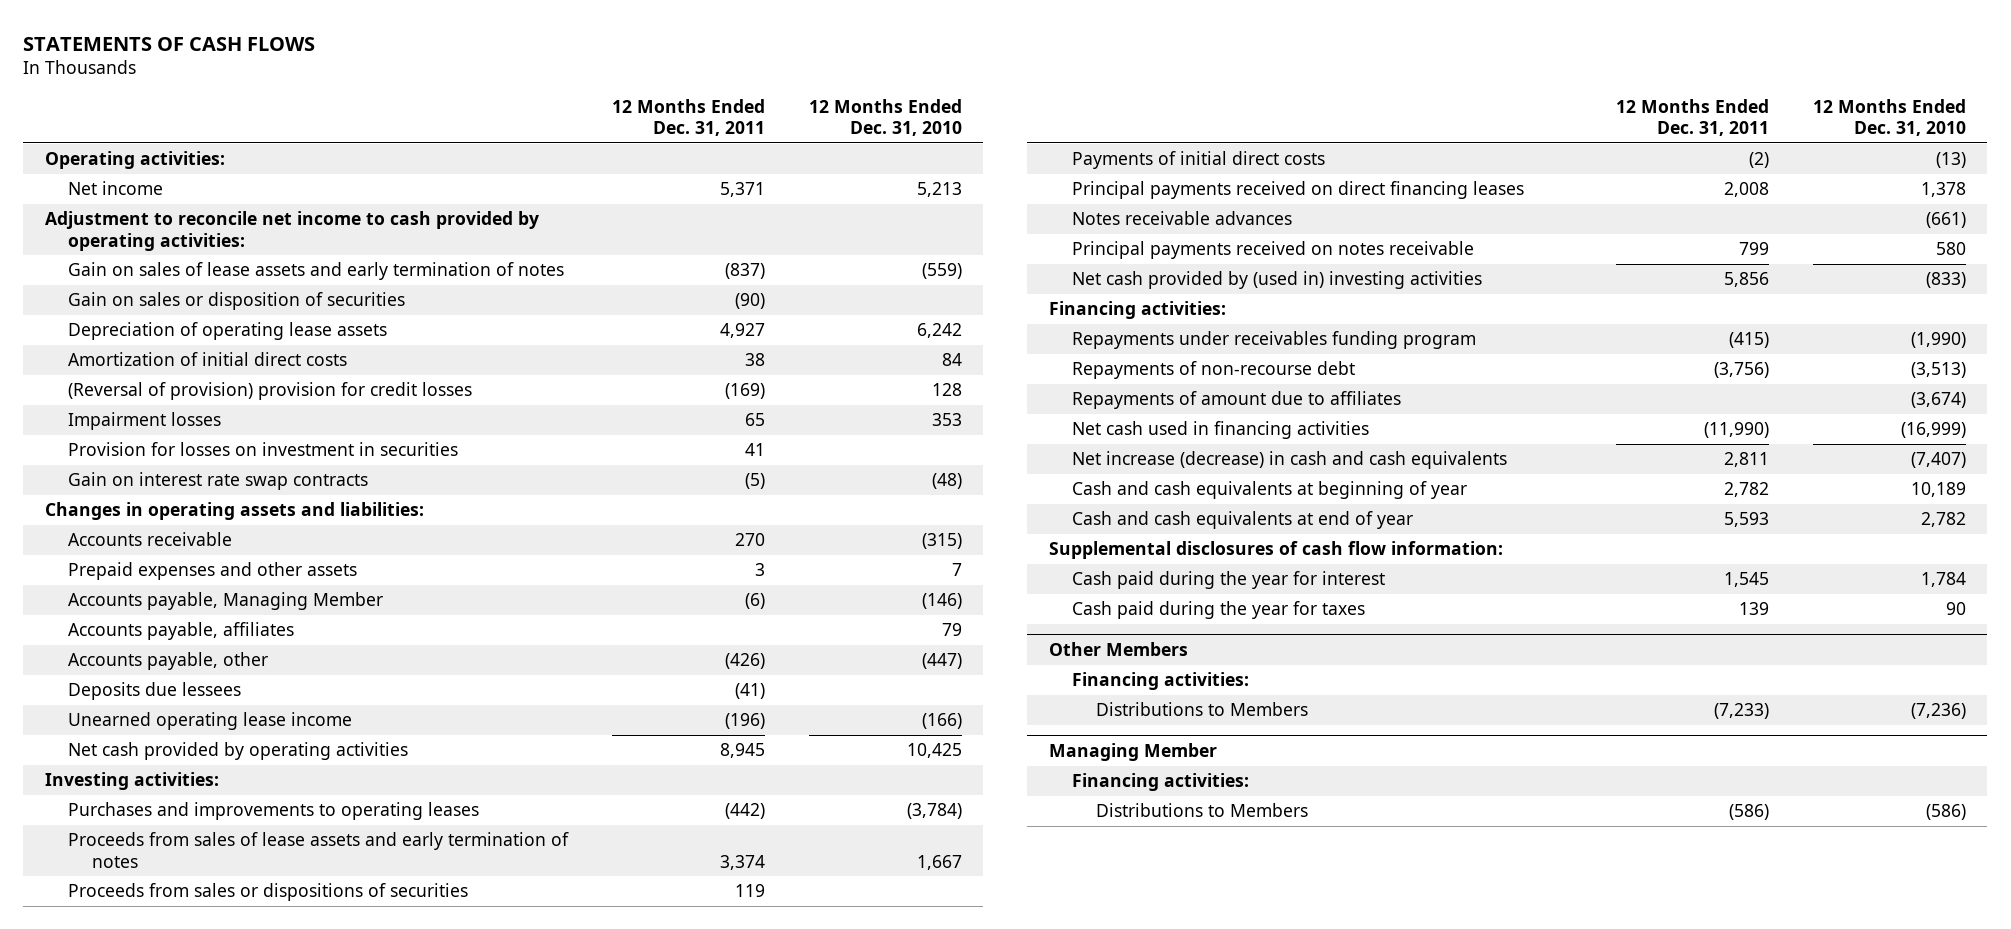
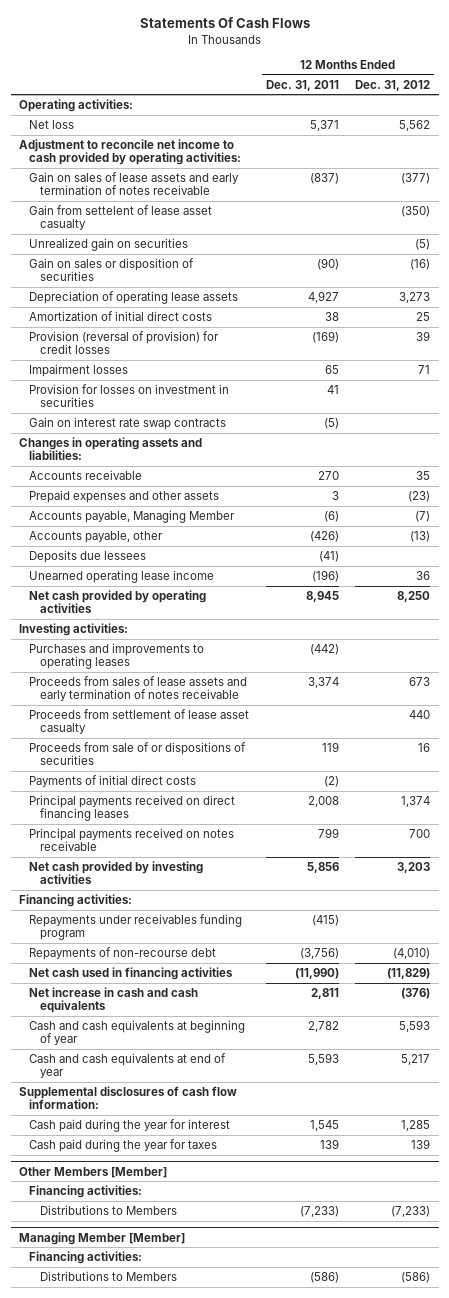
- STATEMENTS OF CASH FLOWS
+ Statements Of Cash Flows
- | 12 Months Ended Dec. 31, 2011 | 12 Months Ended Dec. 31, 2010
+ | 12 Months Ended Dec. 31, 2011 | 12 Months Ended Dec. 31, 2012
- Net income | 5,371 | 5,213
+ Net loss | 5,371 | 5,562
- Gain on sales of lease assets and early termination of notes | (837) | (559)
+ Gain on sales of lease assets and early termination of notes receivable | (837) | (377)
+ Gain from settelent of lease asset casualty | | (350)
+ Unrealized gain on securities | | (5)
- (Reversal of provision) provision for credit losses | (169) | 128
+ Provision (reversal of provision) for credit losses | (169) | 39
- Accounts payable, affiliates | | 79
- Proceeds from sales of lease assets and early termination of notes | 3,374 | 1,667
- Proceeds from sales or dispositions of securities | 119 |
+ Proceeds from sales of lease assets and early termination of notes receivable | 3,374 | 673
+ Proceeds from settlement of lease asset casualty | | 440
+ Proceeds from sale of or dispositions of securities | 119 | 16
- Notes receivable advances | | (661)
- Net cash provided by (used in) investing activities | 5,856 | (833)
+ Net cash provided by investing activities | 5,856 | 3,203
- Repayments of amount due to affiliates | | (3,674)
- Net increase (decrease) in cash and cash equivalents | 2,811 | (7,407)
+ Net increase in cash and cash equivalents | 2,811 | (376)
- Other Members
+ Other Members [Member]
- Managing Member
+ Managing Member [Member]

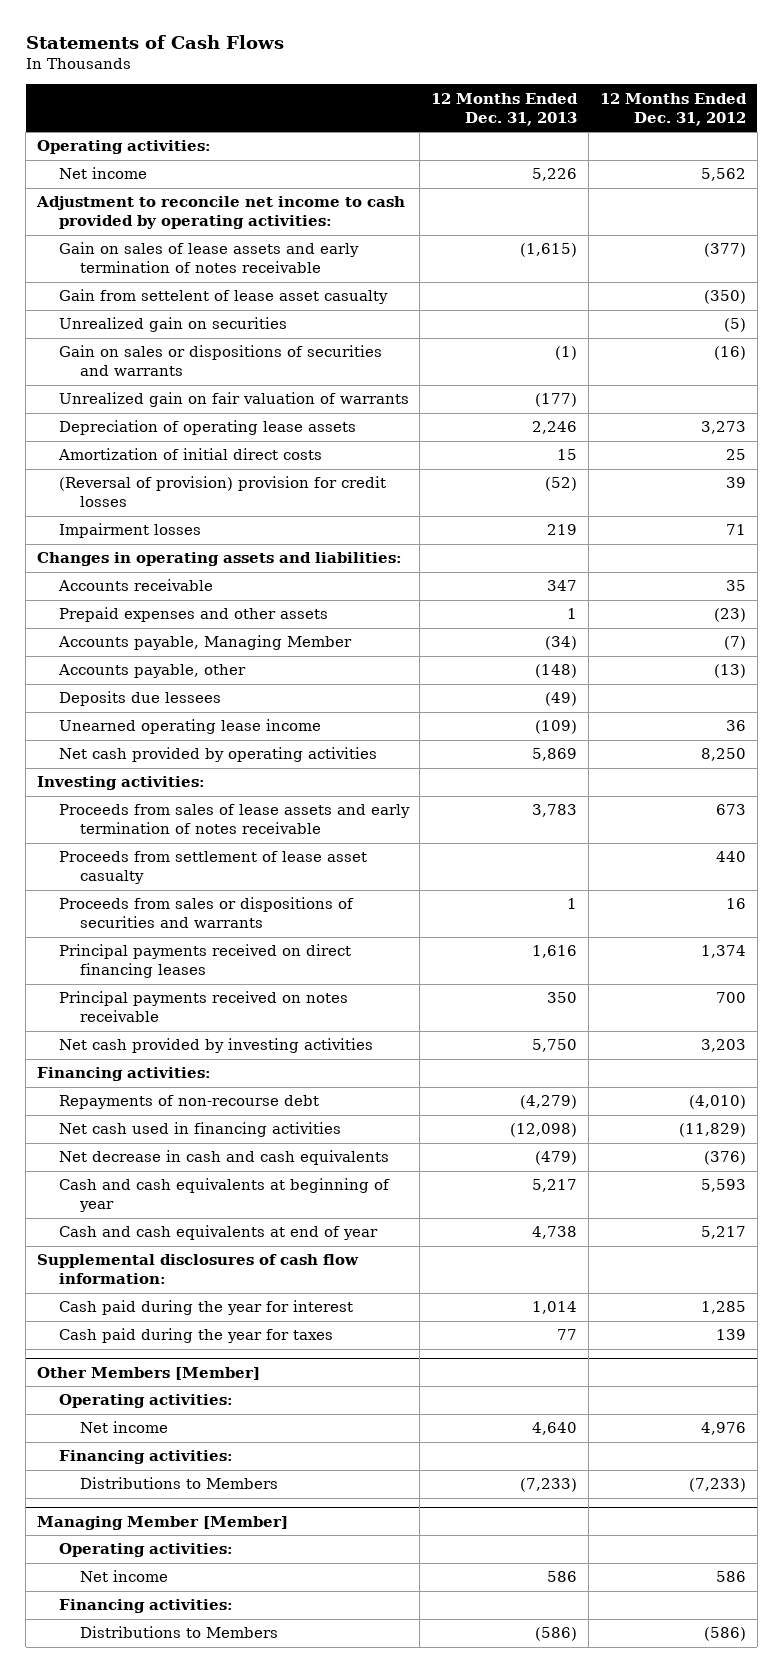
- Statements Of Cash Flows
+ Statements of Cash Flows
- | 12 Months Ended Dec. 31, 2011 | 12 Months Ended Dec. 31, 2012
+ | 12 Months Ended Dec. 31, 2013 | 12 Months Ended Dec. 31, 2012
- Net loss | 5,371 | 5,562
+ Net income | 5,226 | 5,562
- Gain on sales or disposition of securities | (90) | (16)
+ Gain on sales or dispositions of securities and warrants | (1) | (16)
+ Unrealized gain on fair valuation of warrants | (177) |
- Provision (reversal of provision) for credit losses | (169) | 39
+ (Reversal of provision) provision for credit losses | (52) | 39
- Provision for losses on investment in securities | 41 |
- Gain on interest rate swap contracts | (5) |
- Purchases and improvements to operating leases | (442) |
- Proceeds from sale of or dispositions of securities | 119 | 16
- Payments of initial direct costs | (2) |
+ Proceeds from sales or dispositions of securities and warrants | 1 | 16
- Repayments under receivables funding program | (415) |
- Net increase in cash and cash equivalents | 2,811 | (376)
+ Net decrease in cash and cash equivalents | (479) | (376)
@ Other Members [Member]
+ Operating activities:
+ Net income | 4,640 | 4,976
@ Managing Member [Member]
+ Operating activities:
+ Net income | 586 | 586

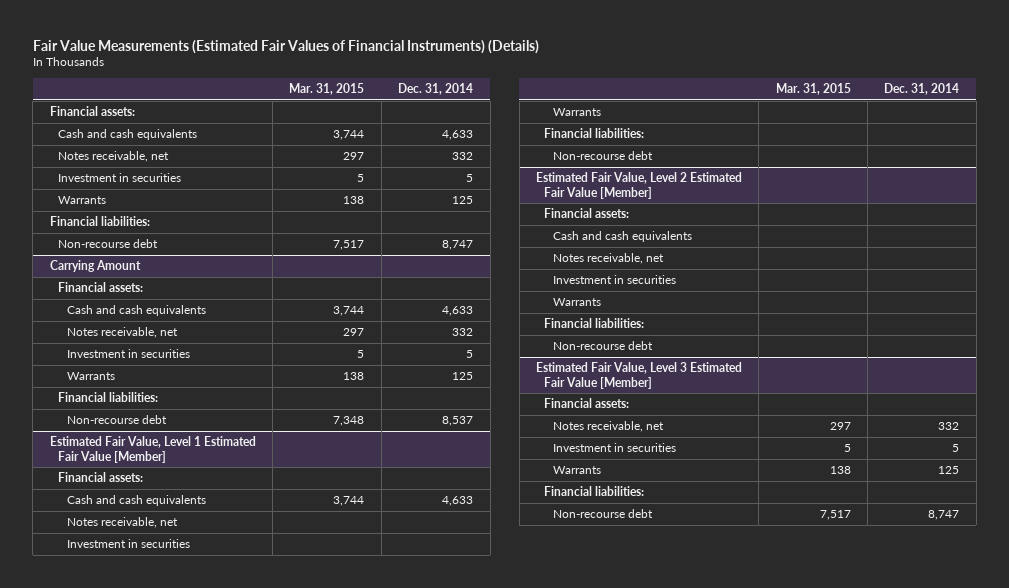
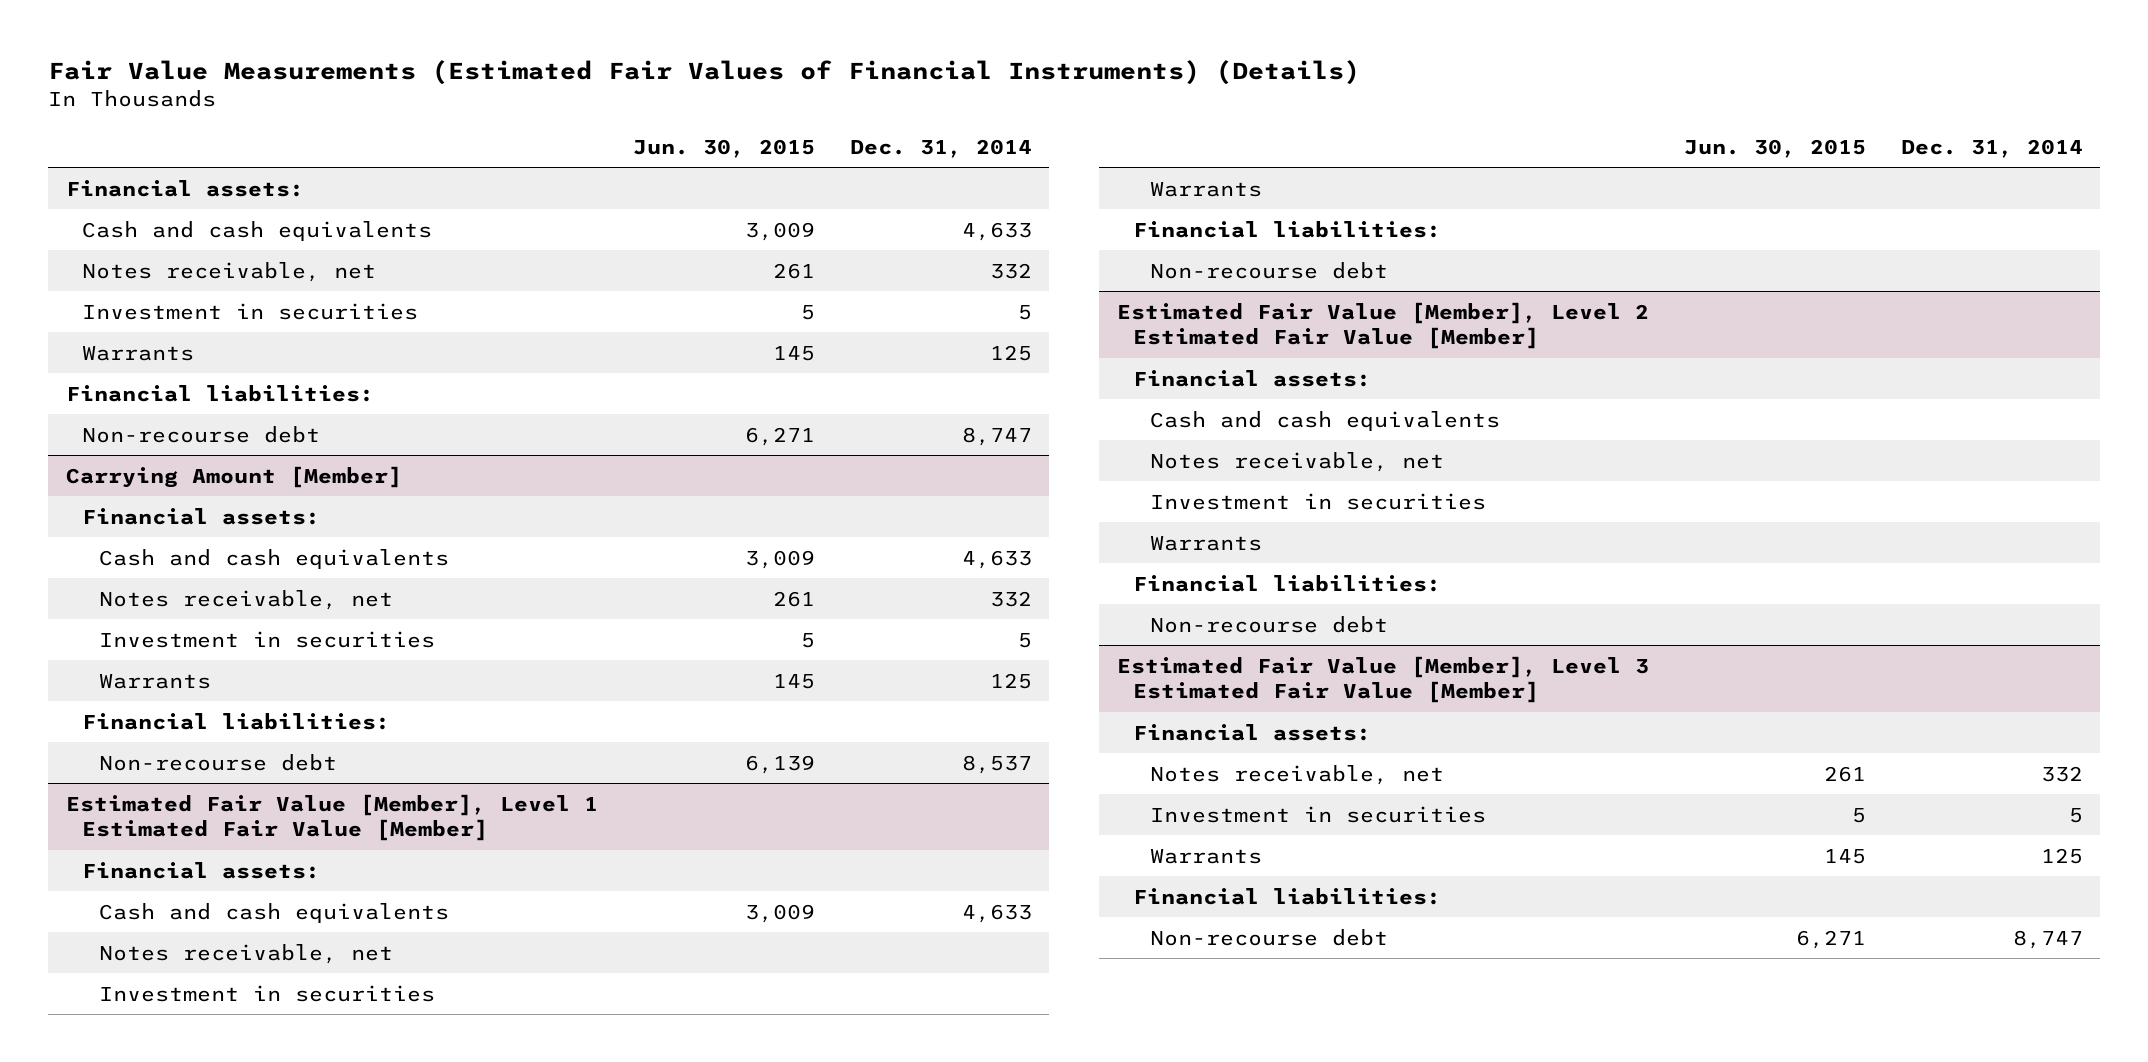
- | Mar. 31, 2015 | Dec. 31, 2014
+ | Jun. 30, 2015 | Dec. 31, 2014
- Carrying Amount
+ Carrying Amount [Member]
- Estimated Fair Value, Level 1 Estimated Fair Value [Member]
+ Estimated Fair Value [Member], Level 1 Estimated Fair Value [Member]
- Estimated Fair Value, Level 2 Estimated Fair Value [Member]
+ Estimated Fair Value [Member], Level 2 Estimated Fair Value [Member]
- Estimated Fair Value, Level 3 Estimated Fair Value [Member]
+ Estimated Fair Value [Member], Level 3 Estimated Fair Value [Member]

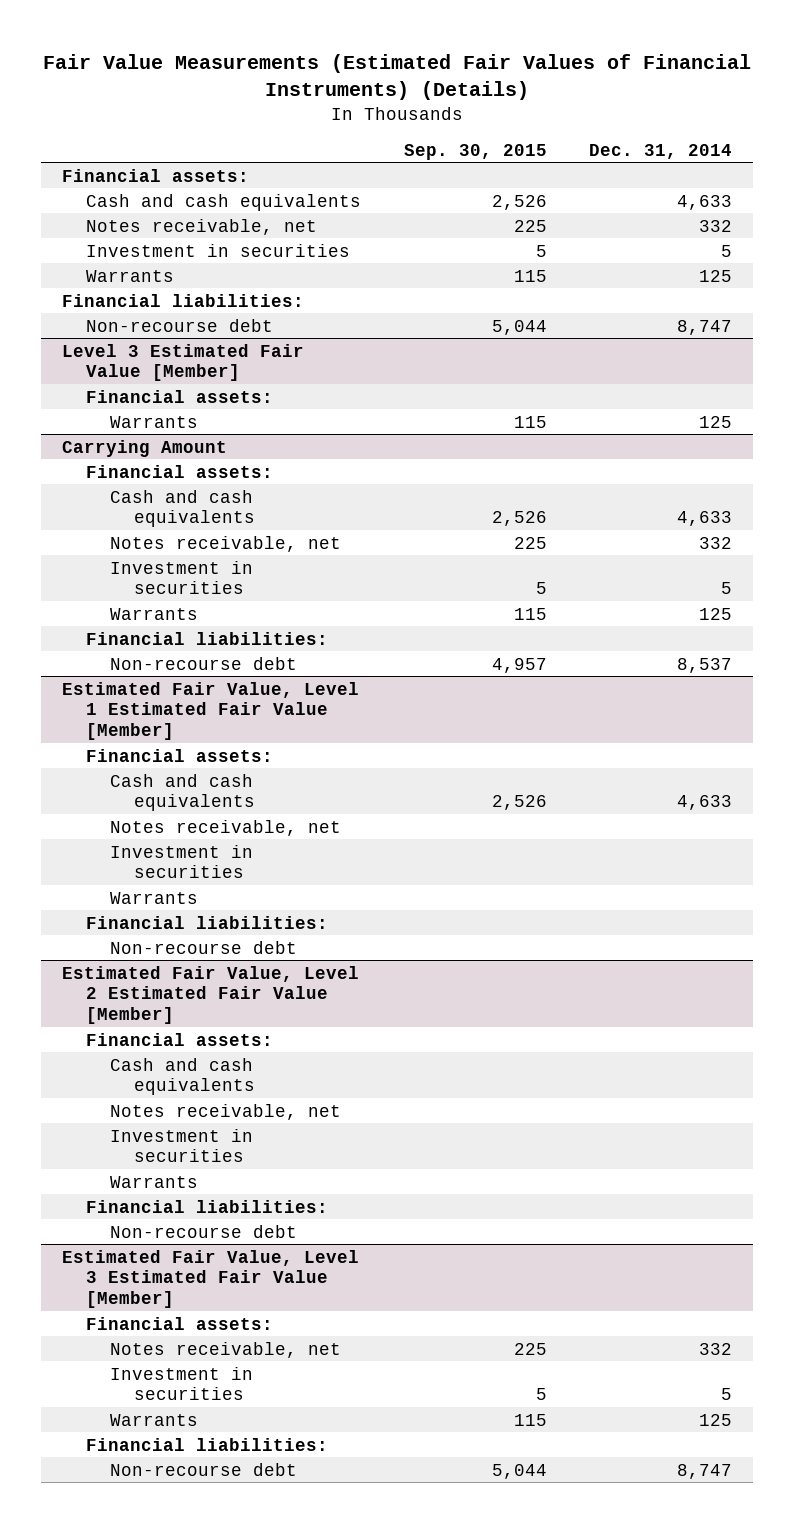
- | Jun. 30, 2015 | Dec. 31, 2014
+ | Sep. 30, 2015 | Dec. 31, 2014
- Carrying Amount [Member]
+ Level 3 Estimated Fair Value [Member]
+ Warrants | 115 | 125
+ Carrying Amount
+ Financial assets:
- Estimated Fair Value [Member], Level 1 Estimated Fair Value [Member]
+ Estimated Fair Value, Level 1 Estimated Fair Value [Member]
- Estimated Fair Value [Member], Level 2 Estimated Fair Value [Member]
+ Estimated Fair Value, Level 2 Estimated Fair Value [Member]
- Estimated Fair Value [Member], Level 3 Estimated Fair Value [Member]
+ Estimated Fair Value, Level 3 Estimated Fair Value [Member]

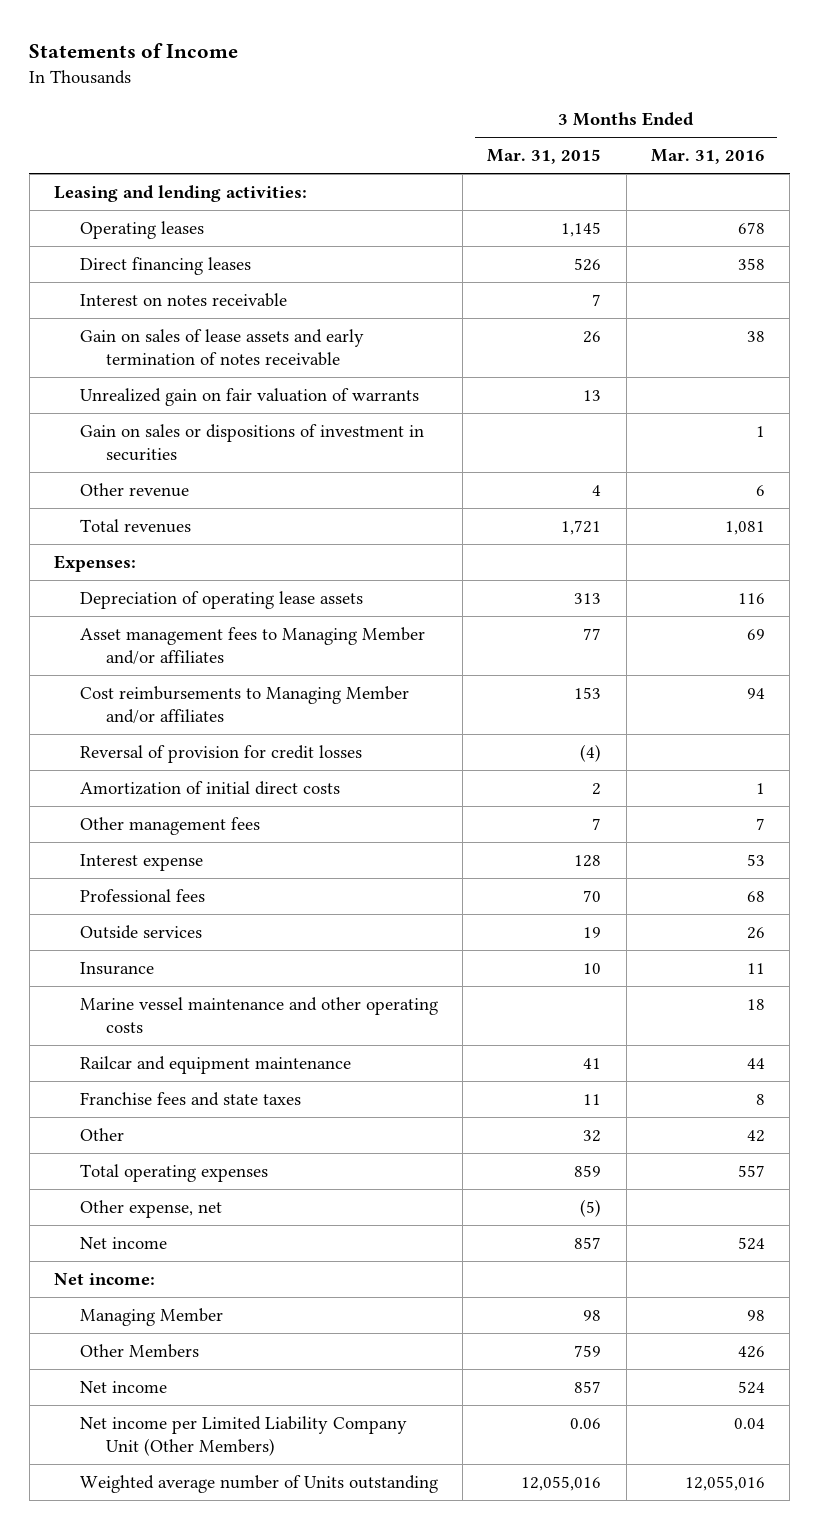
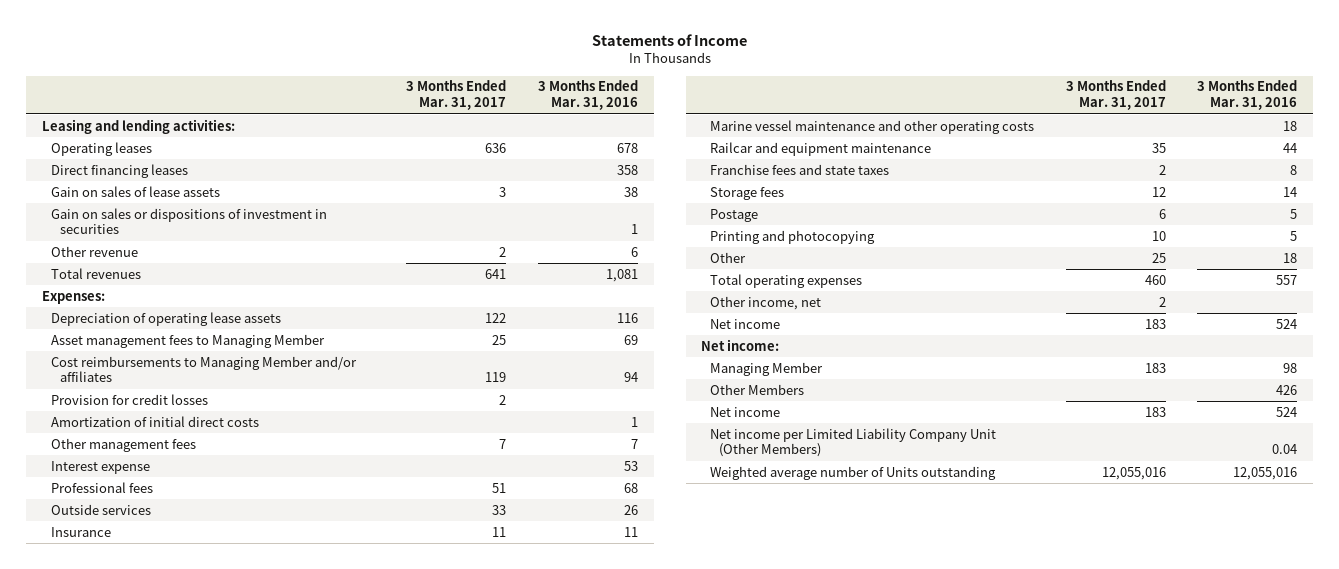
- | 3 Months Ended Mar. 31, 2015 | 3 Months Ended Mar. 31, 2016
+ | 3 Months Ended Mar. 31, 2017 | 3 Months Ended Mar. 31, 2016
- Interest on notes receivable | 7 |
- Gain on sales of lease assets and early termination of notes receivable | 26 | 38
- Unrealized gain on fair valuation of warrants | 13 |
+ Gain on sales of lease assets | 3 | 38
- Asset management fees to Managing Member and/or affiliates | 77 | 69
+ Asset management fees to Managing Member | 25 | 69
- Reversal of provision for credit losses | (4) |
+ Provision for credit losses | 2 |
- Other | 32 | 42
+ Storage fees | 12 | 14
+ Postage | 6 | 5
+ Printing and photocopying | 10 | 5
+ Other | 25 | 18
- Other expense, net | (5) |
+ Other income, net | 2 |

